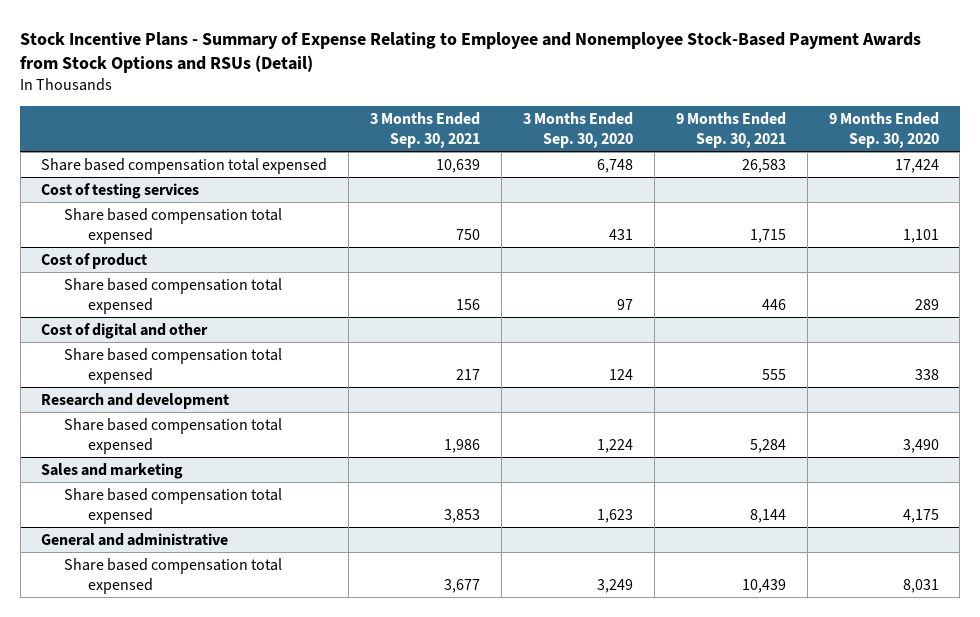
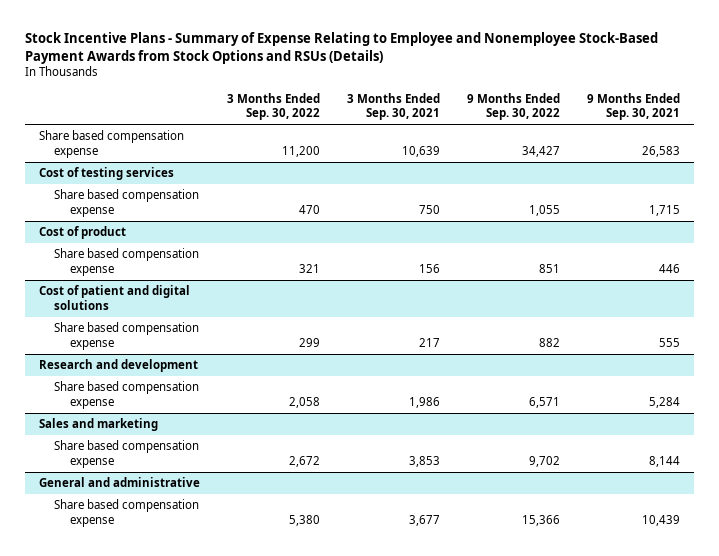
- Stock Incentive Plans - Summary of Expense Relating to Employee and Nonemployee Stock-Based Payment Awards from Stock Options and RSUs (Detail)
+ Stock Incentive Plans - Summary of Expense Relating to Employee and Nonemployee Stock-Based Payment Awards from Stock Options and RSUs (Details)
- | 3 Months Ended Sep. 30, 2021 | 3 Months Ended Sep. 30, 2020 | 9 Months Ended Sep. 30, 2021 | 9 Months Ended Sep. 30, 2020
+ | 3 Months Ended Sep. 30, 2022 | 3 Months Ended Sep. 30, 2021 | 9 Months Ended Sep. 30, 2022 | 9 Months Ended Sep. 30, 2021
- Share based compensation total expensed | 10,639 | 6,748 | 26,583 | 17,424
+ Share based compensation expense | 11,200 | 10,639 | 34,427 | 26,583
@ Cost of testing services
- Share based compensation total expensed | 750 | 431 | 1,715 | 1,101
+ Share based compensation expense | 470 | 750 | 1,055 | 1,715
@ Cost of product
- Share based compensation total expensed | 156 | 97 | 446 | 289
- Cost of digital and other
- Share based compensation total expensed | 217 | 124 | 555 | 338
@ Cost of product
+ Share based compensation expense | 321 | 156 | 851 | 446
+ Cost of patient and digital solutions
+ Share based compensation expense | 299 | 217 | 882 | 555
@ Research and development
- Share based compensation total expensed | 1,986 | 1,224 | 5,284 | 3,490
+ Share based compensation expense | 2,058 | 1,986 | 6,571 | 5,284
@ Sales and marketing
- Share based compensation total expensed | 3,853 | 1,623 | 8,144 | 4,175
+ Share based compensation expense | 2,672 | 3,853 | 9,702 | 8,144
@ General and administrative
- Share based compensation total expensed | 3,677 | 3,249 | 10,439 | 8,031
+ Share based compensation expense | 5,380 | 3,677 | 15,366 | 10,439

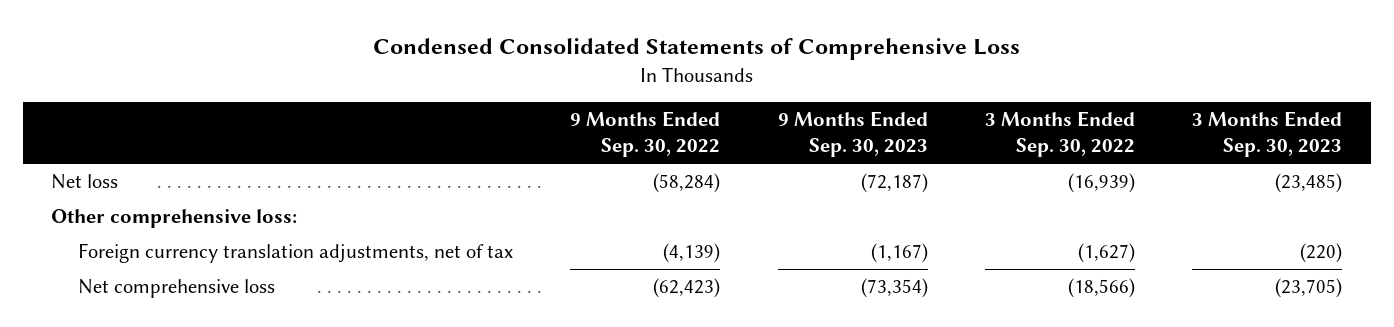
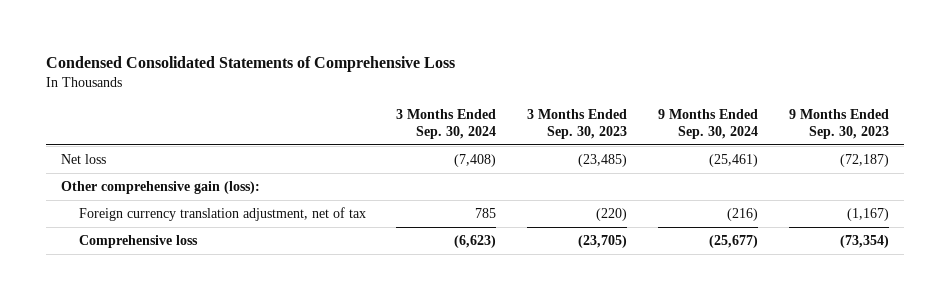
- | 9 Months Ended Sep. 30, 2022 | 9 Months Ended Sep. 30, 2023 | 3 Months Ended Sep. 30, 2022 | 3 Months Ended Sep. 30, 2023
+ | 3 Months Ended Sep. 30, 2024 | 3 Months Ended Sep. 30, 2023 | 9 Months Ended Sep. 30, 2024 | 9 Months Ended Sep. 30, 2023
- Other comprehensive loss:
- Foreign currency translation adjustments, net of tax | (4,139) | (1,167) | (1,627) | (220)
- Net comprehensive loss | (62,423) | (73,354) | (18,566) | (23,705)
+ Other comprehensive gain (loss):
+ Foreign currency translation adjustment, net of tax | 785 | (220) | (216) | (1,167)
+ Comprehensive loss | (6,623) | (23,705) | (25,677) | (73,354)

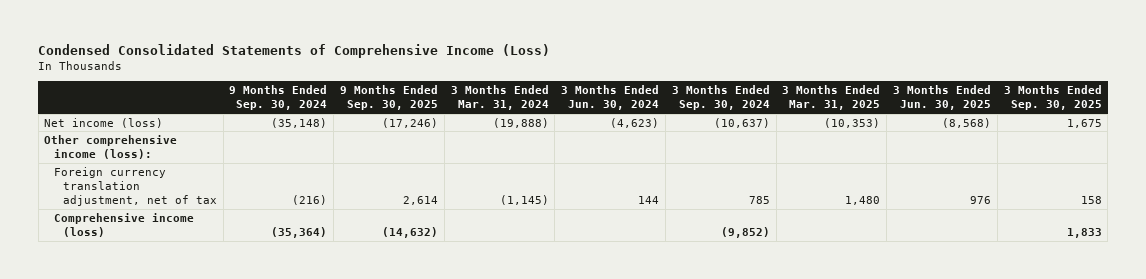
- Condensed Consolidated Statements of Comprehensive Loss
+ Condensed Consolidated Statements of Comprehensive Income (Loss)
- | 3 Months Ended Sep. 30, 2024 | 3 Months Ended Sep. 30, 2023 | 9 Months Ended Sep. 30, 2024 | 9 Months Ended Sep. 30, 2023
+ | 9 Months Ended Sep. 30, 2024 | 9 Months Ended Sep. 30, 2025 | 3 Months Ended Mar. 31, 2024 | 3 Months Ended Jun. 30, 2024 | 3 Months Ended Sep. 30, 2024 | 3 Months Ended Mar. 31, 2025 | 3 Months Ended Jun. 30, 2025 | 3 Months Ended Sep. 30, 2025
- Net loss | (7,408) | (23,485) | (25,461) | (72,187)
- Other comprehensive gain (loss):
+ Net income (loss) | (35,148) | (17,246) | (19,888) | (4,623) | (10,637) | (10,353) | (8,568) | 1,675
+ Other comprehensive income (loss):
- Comprehensive loss | (6,623) | (23,705) | (25,677) | (73,354)
+ Comprehensive income (loss) | (35,364) | (14,632) | | | (9,852) | | | 1,833

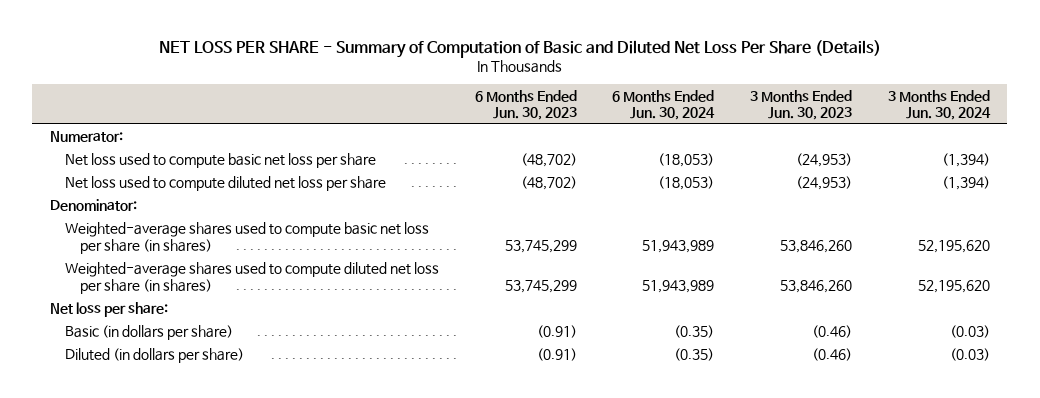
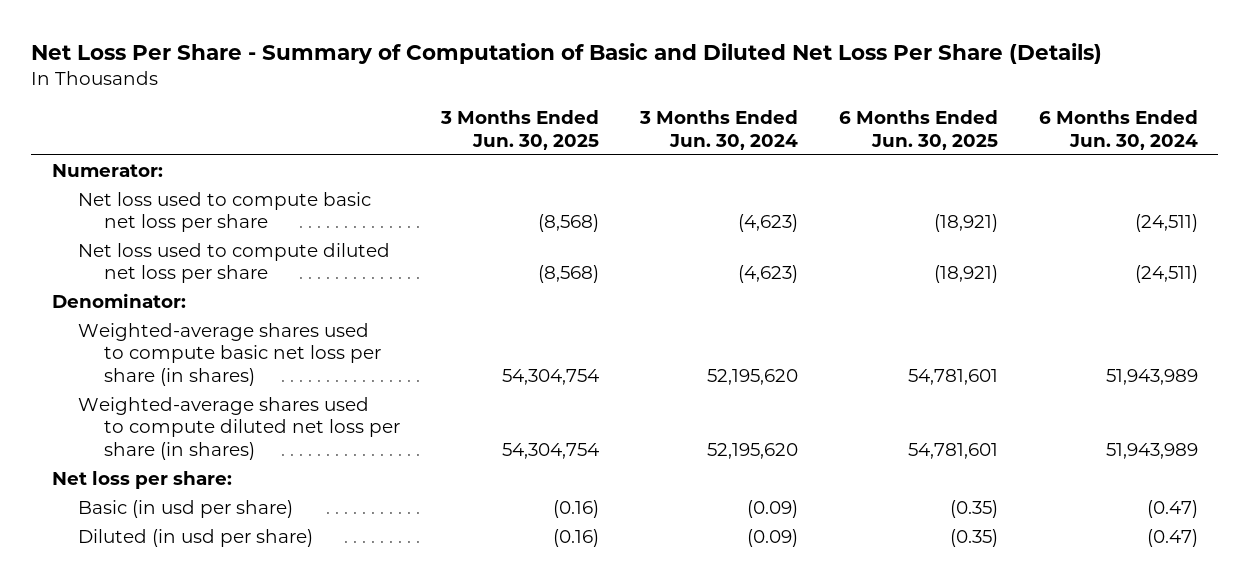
- NET LOSS PER SHARE - Summary of Computation of Basic and Diluted Net Loss Per Share (Details)
+ Net Loss Per Share - Summary of Computation of Basic and Diluted Net Loss Per Share (Details)
- | 6 Months Ended Jun. 30, 2023 | 6 Months Ended Jun. 30, 2024 | 3 Months Ended Jun. 30, 2023 | 3 Months Ended Jun. 30, 2024
+ | 3 Months Ended Jun. 30, 2025 | 3 Months Ended Jun. 30, 2024 | 6 Months Ended Jun. 30, 2025 | 6 Months Ended Jun. 30, 2024
- Net loss used to compute basic net loss per share | (48,702) | (18,053) | (24,953) | (1,394)
- Net loss used to compute diluted net loss per share | (48,702) | (18,053) | (24,953) | (1,394)
+ Net loss used to compute basic net loss per share | (8,568) | (4,623) | (18,921) | (24,511)
+ Net loss used to compute diluted net loss per share | (8,568) | (4,623) | (18,921) | (24,511)
- Basic (in dollars per share) | (0.91) | (0.35) | (0.46) | (0.03)
- Diluted (in dollars per share) | (0.91) | (0.35) | (0.46) | (0.03)
+ Basic (in usd per share) | (0.16) | (0.09) | (0.35) | (0.47)
+ Diluted (in usd per share) | (0.16) | (0.09) | (0.35) | (0.47)

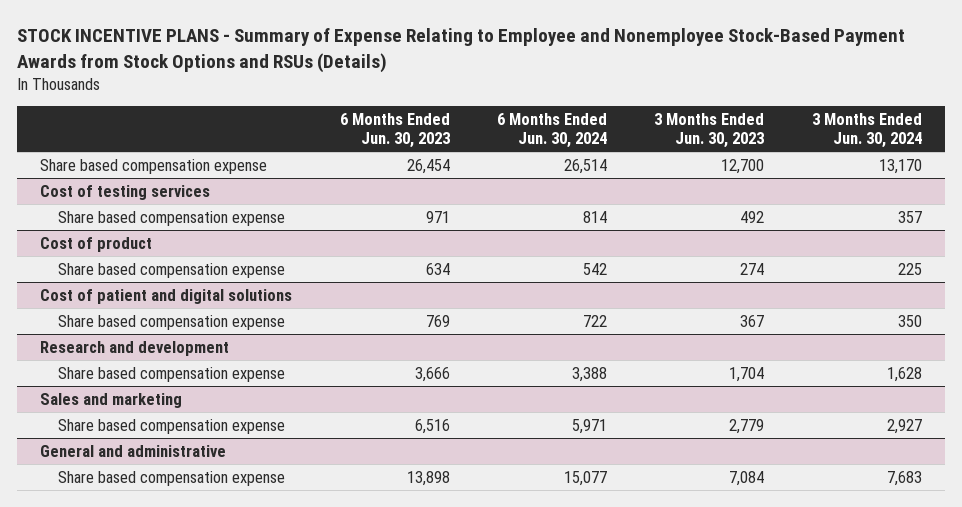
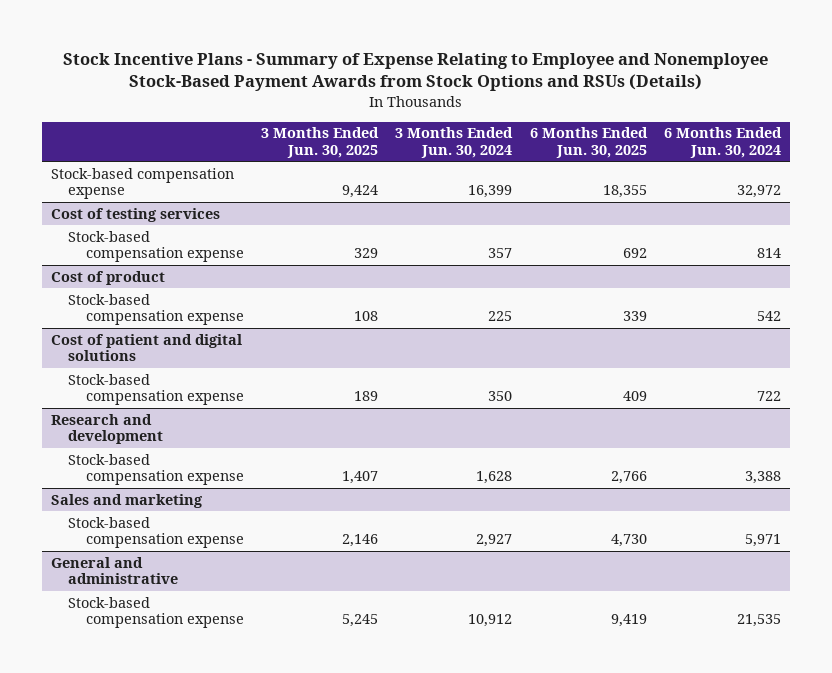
- STOCK INCENTIVE PLANS - Summary of Expense Relating to Employee and Nonemployee Stock-Based Payment Awards from Stock Options and RSUs (Details)
+ Stock Incentive Plans - Summary of Expense Relating to Employee and Nonemployee Stock-Based Payment Awards from Stock Options and RSUs (Details)
- | 6 Months Ended Jun. 30, 2023 | 6 Months Ended Jun. 30, 2024 | 3 Months Ended Jun. 30, 2023 | 3 Months Ended Jun. 30, 2024
+ | 3 Months Ended Jun. 30, 2025 | 3 Months Ended Jun. 30, 2024 | 6 Months Ended Jun. 30, 2025 | 6 Months Ended Jun. 30, 2024
- Share based compensation expense | 26,454 | 26,514 | 12,700 | 13,170
+ Stock-based compensation expense | 9,424 | 16,399 | 18,355 | 32,972
@ Cost of testing services
- Share based compensation expense | 971 | 814 | 492 | 357
+ Stock-based compensation expense | 329 | 357 | 692 | 814
@ Cost of product
- Share based compensation expense | 634 | 542 | 274 | 225
+ Stock-based compensation expense | 108 | 225 | 339 | 542
@ Cost of patient and digital solutions
- Share based compensation expense | 769 | 722 | 367 | 350
+ Stock-based compensation expense | 189 | 350 | 409 | 722
@ Research and development
- Share based compensation expense | 3,666 | 3,388 | 1,704 | 1,628
+ Stock-based compensation expense | 1,407 | 1,628 | 2,766 | 3,388
@ Sales and marketing
- Share based compensation expense | 6,516 | 5,971 | 2,779 | 2,927
+ Stock-based compensation expense | 2,146 | 2,927 | 4,730 | 5,971
@ General and administrative
- Share based compensation expense | 13,898 | 15,077 | 7,084 | 7,683
+ Stock-based compensation expense | 5,245 | 10,912 | 9,419 | 21,535

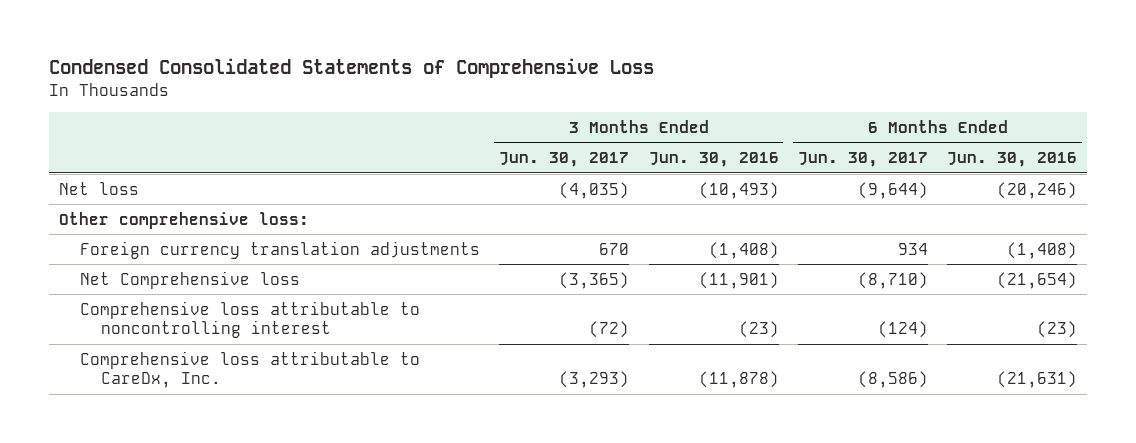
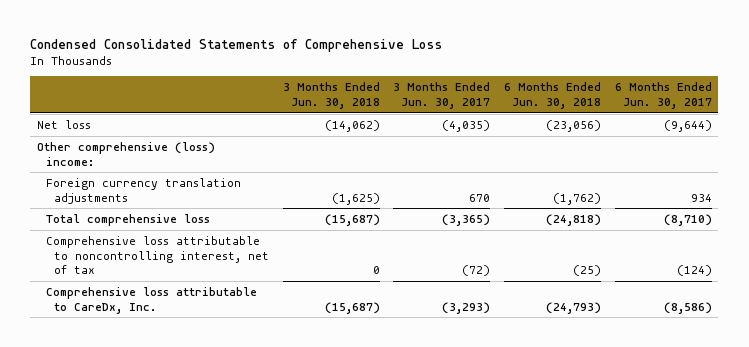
- | 3 Months Ended Jun. 30, 2017 | 3 Months Ended Jun. 30, 2016 | 6 Months Ended Jun. 30, 2017 | 6 Months Ended Jun. 30, 2016
+ | 3 Months Ended Jun. 30, 2018 | 3 Months Ended Jun. 30, 2017 | 6 Months Ended Jun. 30, 2018 | 6 Months Ended Jun. 30, 2017
- Other comprehensive loss:
+ Other comprehensive (loss) income:
- Net Comprehensive loss | (3,365) | (11,901) | (8,710) | (21,654)
- Comprehensive loss attributable to noncontrolling interest | (72) | (23) | (124) | (23)
+ Total comprehensive loss | (15,687) | (3,365) | (24,818) | (8,710)
+ Comprehensive loss attributable to noncontrolling interest, net of tax | 0 | (72) | (25) | (124)

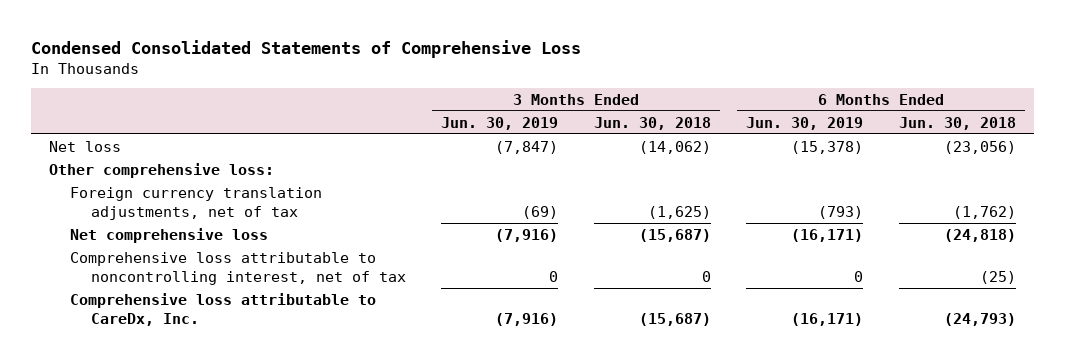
- | 3 Months Ended Jun. 30, 2018 | 3 Months Ended Jun. 30, 2017 | 6 Months Ended Jun. 30, 2018 | 6 Months Ended Jun. 30, 2017
+ | 3 Months Ended Jun. 30, 2019 | 3 Months Ended Jun. 30, 2018 | 6 Months Ended Jun. 30, 2019 | 6 Months Ended Jun. 30, 2018
- Other comprehensive (loss) income:
- Foreign currency translation adjustments | (1,625) | 670 | (1,762) | 934
- Total comprehensive loss | (15,687) | (3,365) | (24,818) | (8,710)
+ Other comprehensive loss:
+ Foreign currency translation adjustments, net of tax | (69) | (1,625) | (793) | (1,762)
+ Net comprehensive loss | (7,916) | (15,687) | (16,171) | (24,818)

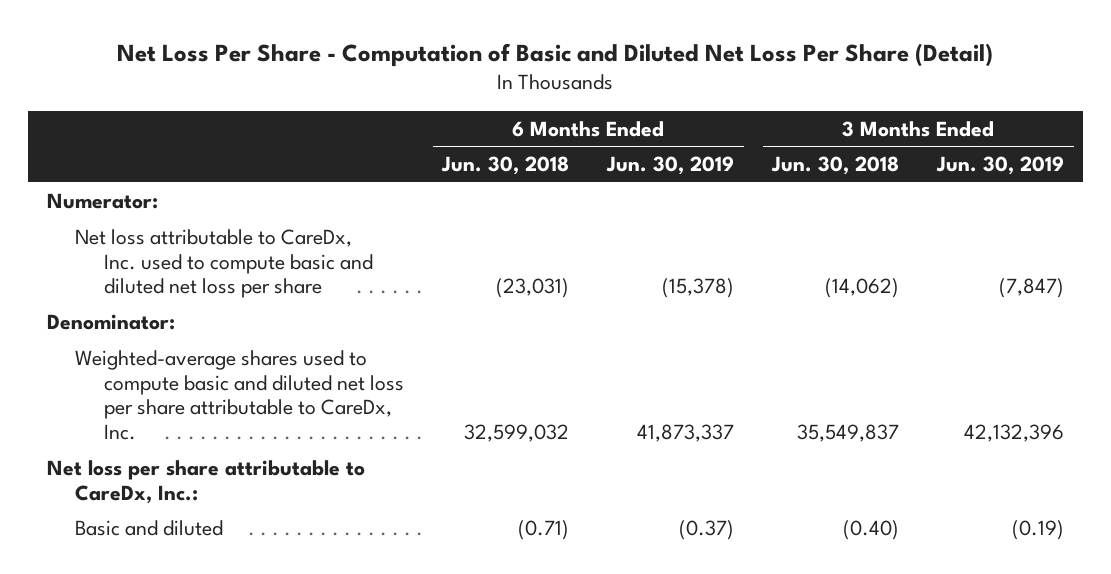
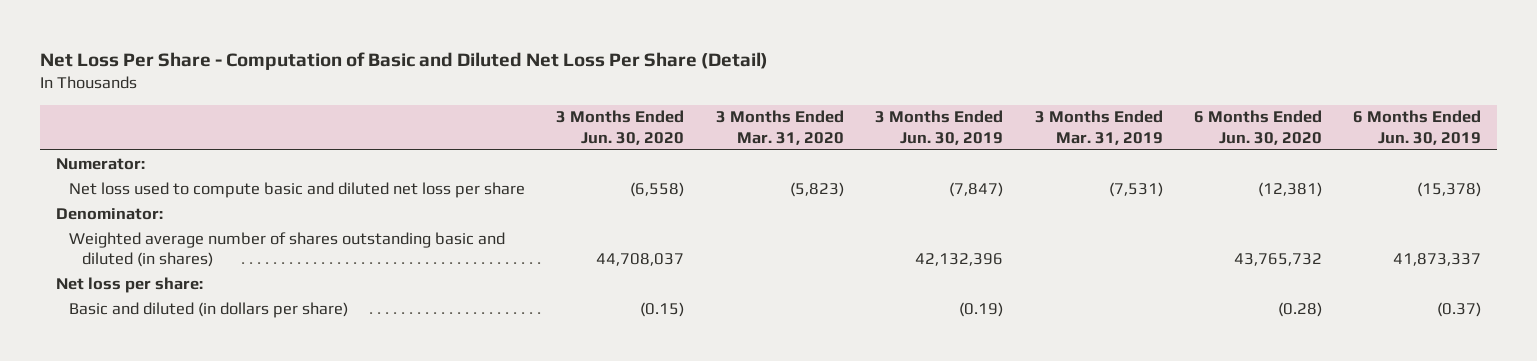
- | 6 Months Ended Jun. 30, 2018 | 6 Months Ended Jun. 30, 2019 | 3 Months Ended Jun. 30, 2018 | 3 Months Ended Jun. 30, 2019
+ | 3 Months Ended Jun. 30, 2020 | 3 Months Ended Mar. 31, 2020 | 3 Months Ended Jun. 30, 2019 | 3 Months Ended Mar. 31, 2019 | 6 Months Ended Jun. 30, 2020 | 6 Months Ended Jun. 30, 2019
- Net loss attributable to CareDx, Inc. used to compute basic and diluted net loss per share | (23,031) | (15,378) | (14,062) | (7,847)
+ Net loss used to compute basic and diluted net loss per share | (6,558) | (5,823) | (7,847) | (7,531) | (12,381) | (15,378)
- Weighted-average shares used to compute basic and diluted net loss per share attributable to CareDx, Inc. | 32,599,032 | 41,873,337 | 35,549,837 | 42,132,396
- Net loss per share attributable to CareDx, Inc.:
- Basic and diluted | (0.71) | (0.37) | (0.40) | (0.19)
+ Weighted average number of shares outstanding basic and diluted (in shares) | 44,708,037 | | 42,132,396 | | 43,765,732 | 41,873,337
+ Net loss per share:
+ Basic and diluted (in dollars per share) | (0.15) | | (0.19) | | (0.28) | (0.37)

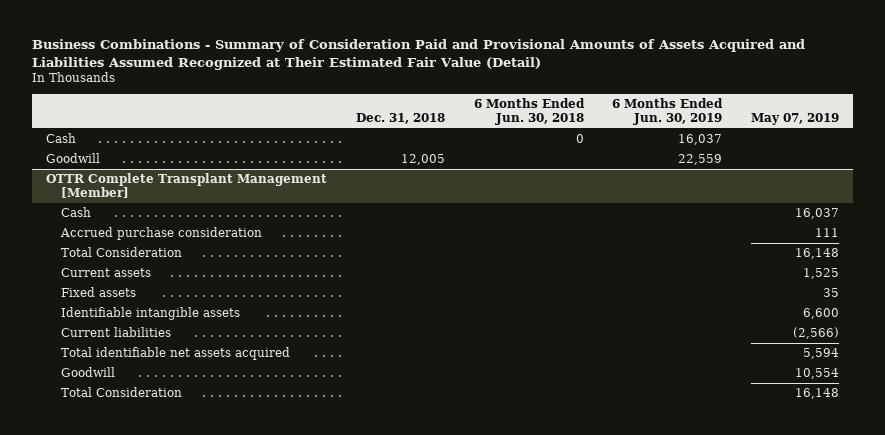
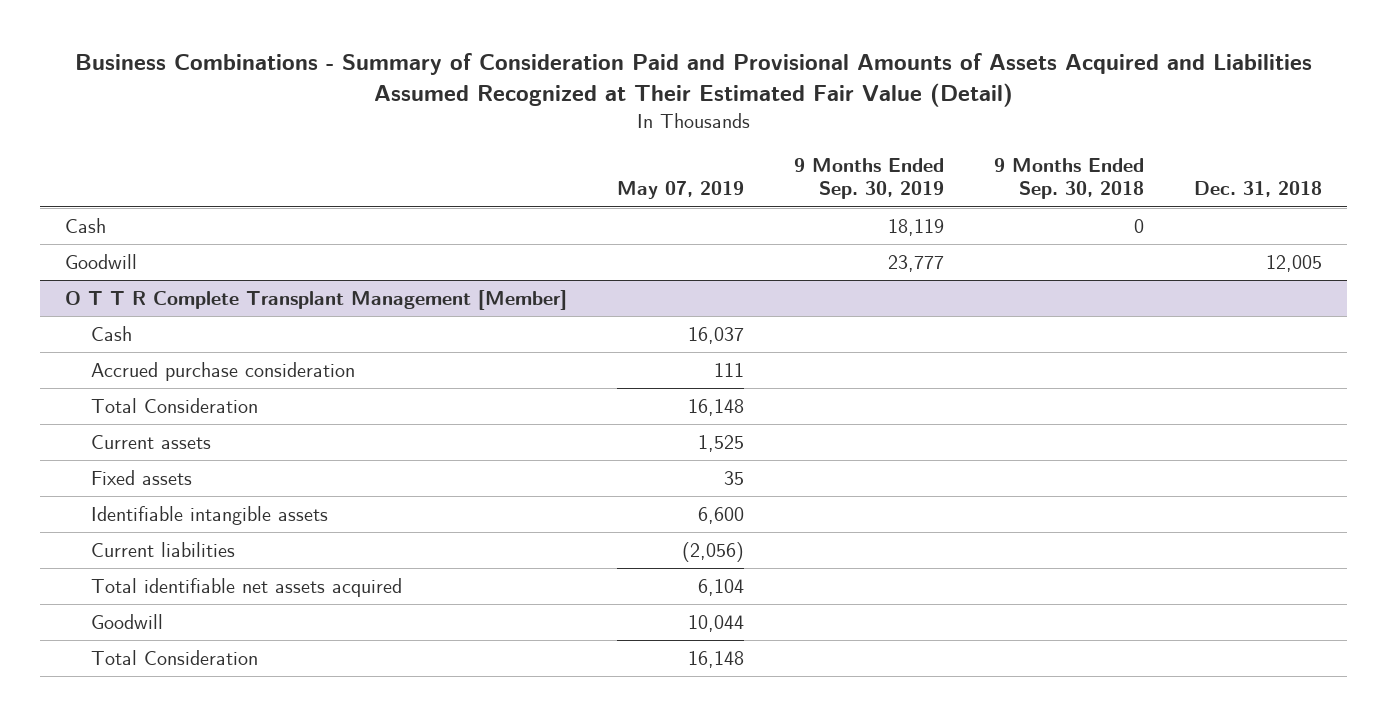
- | Dec. 31, 2018 | 6 Months Ended Jun. 30, 2018 | 6 Months Ended Jun. 30, 2019 | May 07, 2019
+ | May 07, 2019 | 9 Months Ended Sep. 30, 2019 | 9 Months Ended Sep. 30, 2018 | Dec. 31, 2018
- OTTR Complete Transplant Management [Member]
+ O T T R Complete Transplant Management [Member]
- Current liabilities | | | | (2,566)
- Total identifiable net assets acquired | | | | 5,594
- Goodwill | | | | 10,554
+ Current liabilities | (2,056) | | |
+ Total identifiable net assets acquired | 6,104 | | |
+ Goodwill | 10,044 | | |

